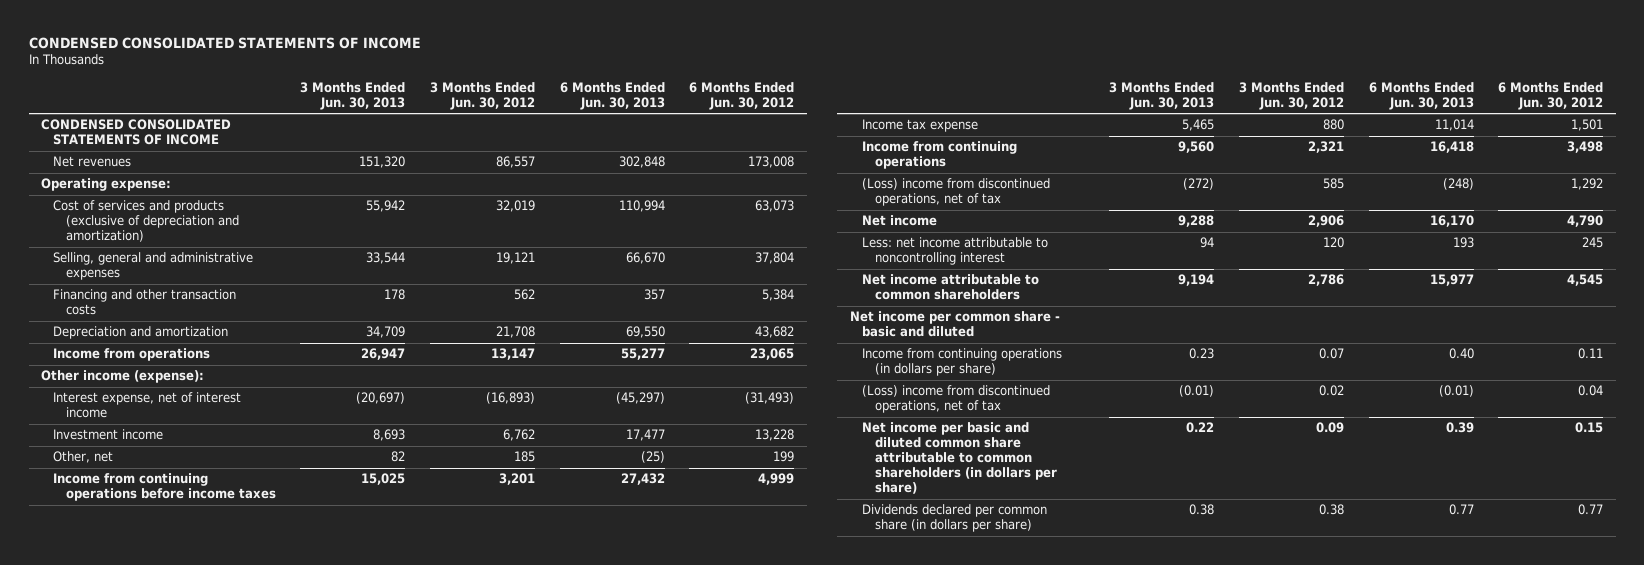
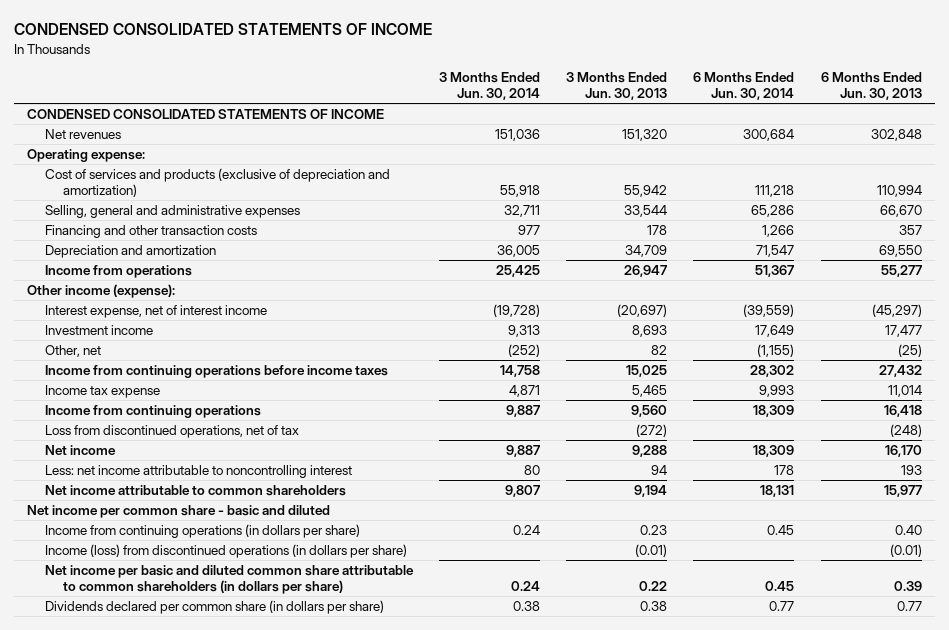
- | 3 Months Ended Jun. 30, 2013 | 3 Months Ended Jun. 30, 2012 | 6 Months Ended Jun. 30, 2013 | 6 Months Ended Jun. 30, 2012
+ | 3 Months Ended Jun. 30, 2014 | 3 Months Ended Jun. 30, 2013 | 6 Months Ended Jun. 30, 2014 | 6 Months Ended Jun. 30, 2013
- (Loss) income from discontinued operations, net of tax | (272) | 585 | (248) | 1,292
+ Loss from discontinued operations, net of tax | | (272) | | (248)
- (Loss) income from discontinued operations, net of tax | (0.01) | 0.02 | (0.01) | 0.04
+ Income (loss) from discontinued operations (in dollars per share) | | (0.01) | | (0.01)

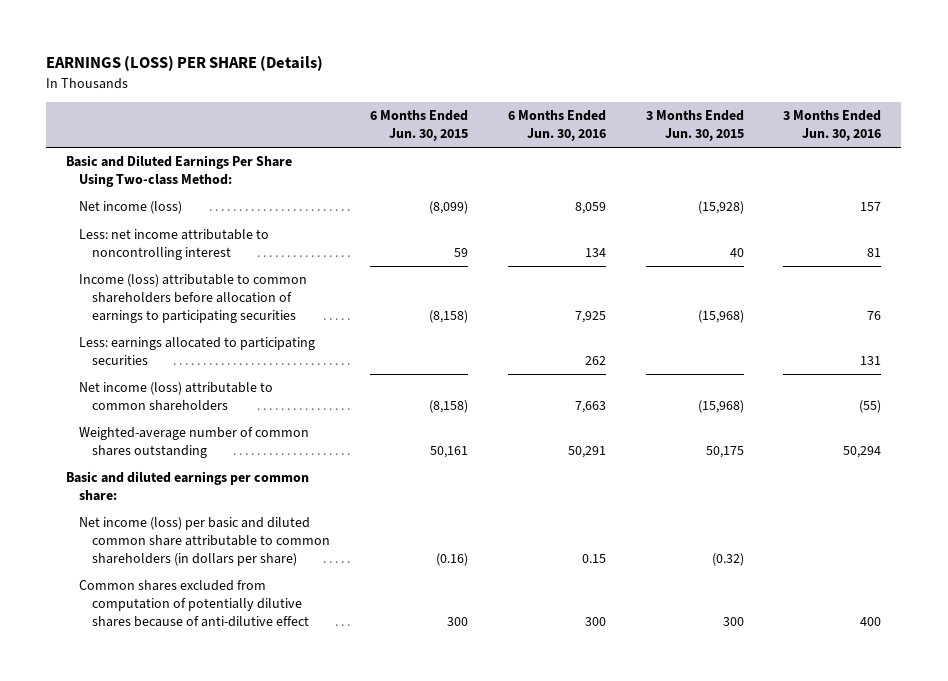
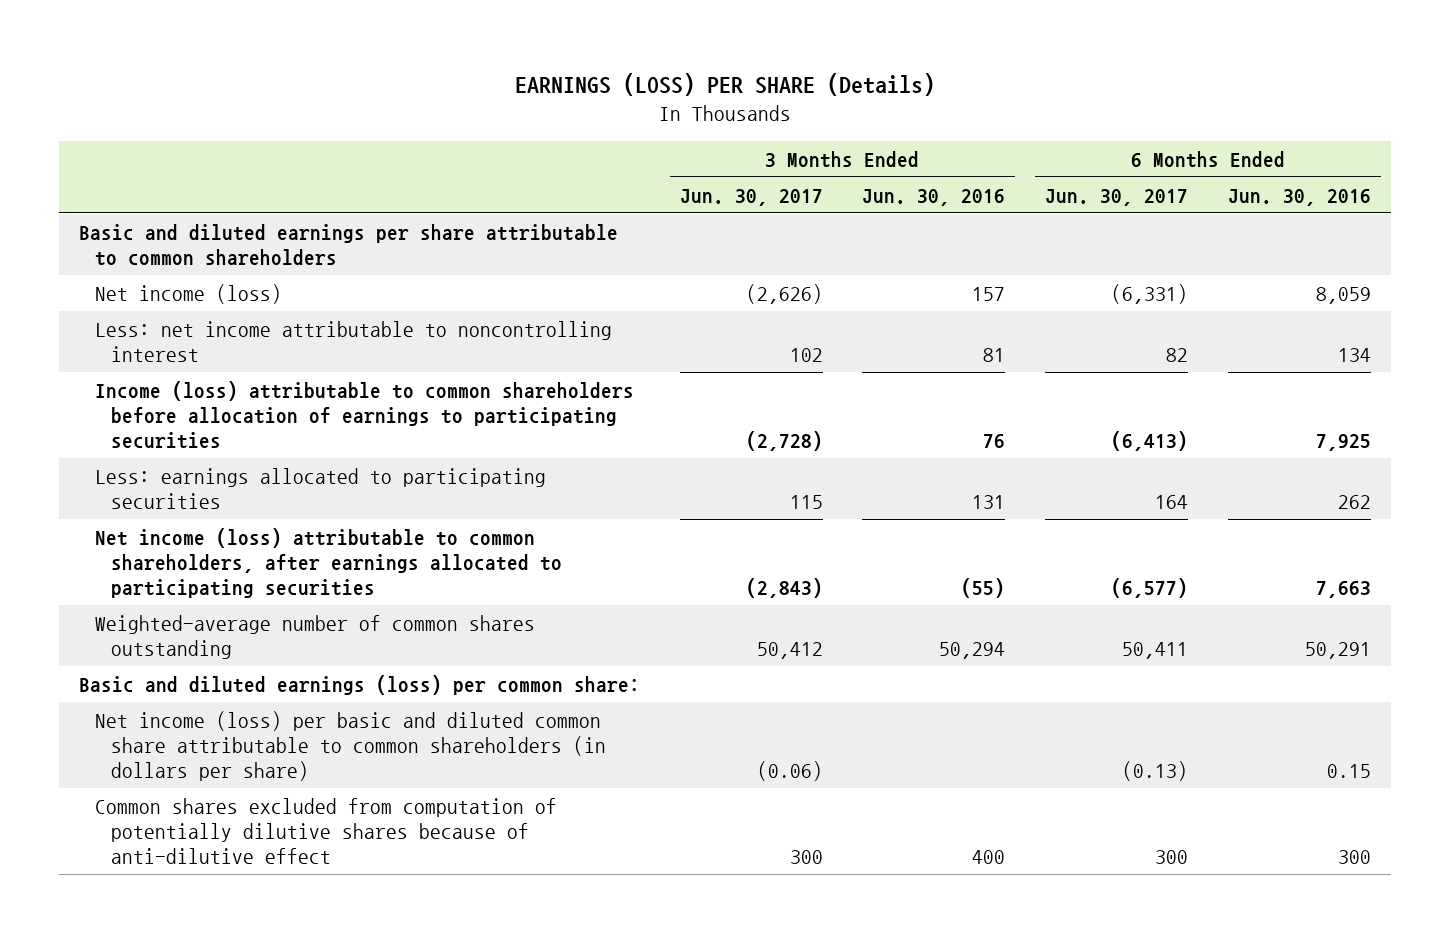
- | 6 Months Ended Jun. 30, 2015 | 6 Months Ended Jun. 30, 2016 | 3 Months Ended Jun. 30, 2015 | 3 Months Ended Jun. 30, 2016
+ | 3 Months Ended Jun. 30, 2017 | 3 Months Ended Jun. 30, 2016 | 6 Months Ended Jun. 30, 2017 | 6 Months Ended Jun. 30, 2016
- Basic and Diluted Earnings Per Share Using Two-class Method:
+ Basic and diluted earnings per share attributable to common shareholders
- Net income (loss) attributable to common shareholders | (8,158) | 7,663 | (15,968) | (55)
+ Net income (loss) attributable to common shareholders, after earnings allocated to participating securities | (2,843) | (55) | (6,577) | 7,663
- Basic and diluted earnings per common share:
+ Basic and diluted earnings (loss) per common share:

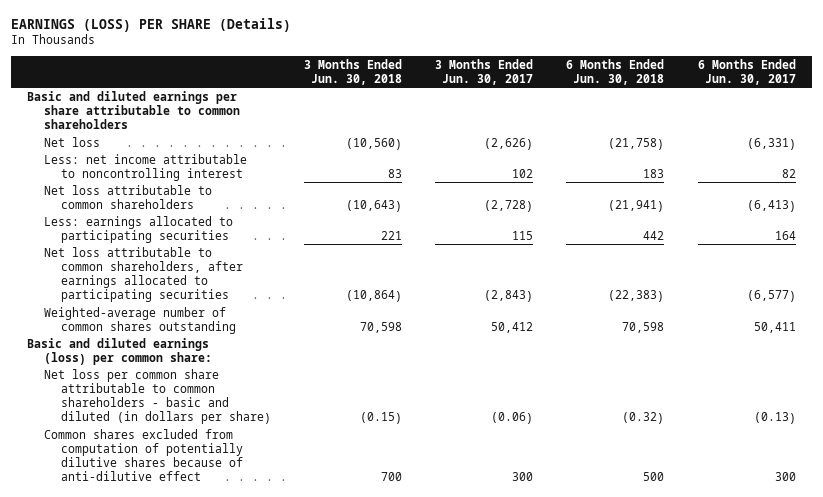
- | 3 Months Ended Jun. 30, 2017 | 3 Months Ended Jun. 30, 2016 | 6 Months Ended Jun. 30, 2017 | 6 Months Ended Jun. 30, 2016
+ | 3 Months Ended Jun. 30, 2018 | 3 Months Ended Jun. 30, 2017 | 6 Months Ended Jun. 30, 2018 | 6 Months Ended Jun. 30, 2017
- Net income (loss) | (2,626) | 157 | (6,331) | 8,059
+ Net loss | (10,560) | (2,626) | (21,758) | (6,331)
- Income (loss) attributable to common shareholders before allocation of earnings to participating securities | (2,728) | 76 | (6,413) | 7,925
+ Net loss attributable to common shareholders | (10,643) | (2,728) | (21,941) | (6,413)
- Net income (loss) attributable to common shareholders, after earnings allocated to participating securities | (2,843) | (55) | (6,577) | 7,663
+ Net loss attributable to common shareholders, after earnings allocated to participating securities | (10,864) | (2,843) | (22,383) | (6,577)
- Net income (loss) per basic and diluted common share attributable to common shareholders (in dollars per share) | (0.06) | | (0.13) | 0.15
+ Net loss per common share attributable to common shareholders - basic and diluted (in dollars per share) | (0.15) | (0.06) | (0.32) | (0.13)

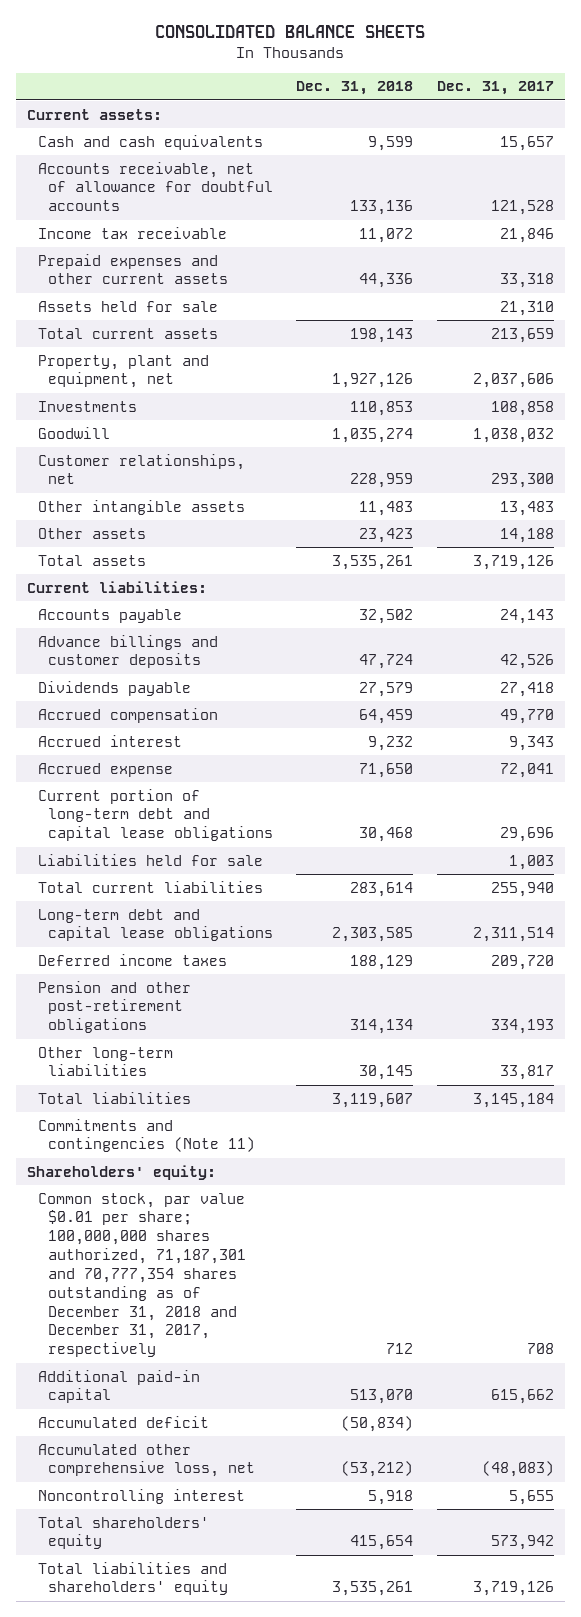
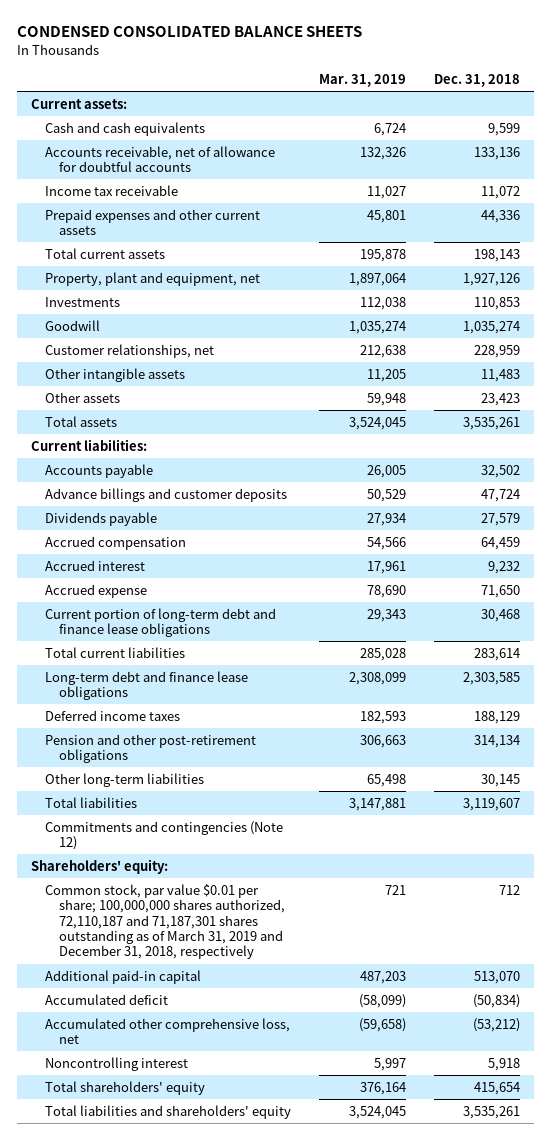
- CONSOLIDATED BALANCE SHEETS
+ CONDENSED CONSOLIDATED BALANCE SHEETS
- | Dec. 31, 2018 | Dec. 31, 2017
+ | Mar. 31, 2019 | Dec. 31, 2018
- Assets held for sale | | 21,310
- Current portion of long-term debt and capital lease obligations | 30,468 | 29,696
- Liabilities held for sale | | 1,003
+ Current portion of long-term debt and finance lease obligations | 29,343 | 30,468
- Long-term debt and capital lease obligations | 2,303,585 | 2,311,514
+ Long-term debt and finance lease obligations | 2,308,099 | 2,303,585
- Commitments and contingencies (Note 11)
+ Commitments and contingencies (Note 12)
- Common stock, par value $0.01 per share; 100,000,000 shares authorized, 71,187,301 and 70,777,354 shares outstanding as of December 31, 2018 and December 31, 2017, respectively | 712 | 708
+ Common stock, par value $0.01 per share; 100,000,000 shares authorized, 72,110,187 and 71,187,301 shares outstanding as of March 31, 2019 and December 31, 2018, respectively | 721 | 712

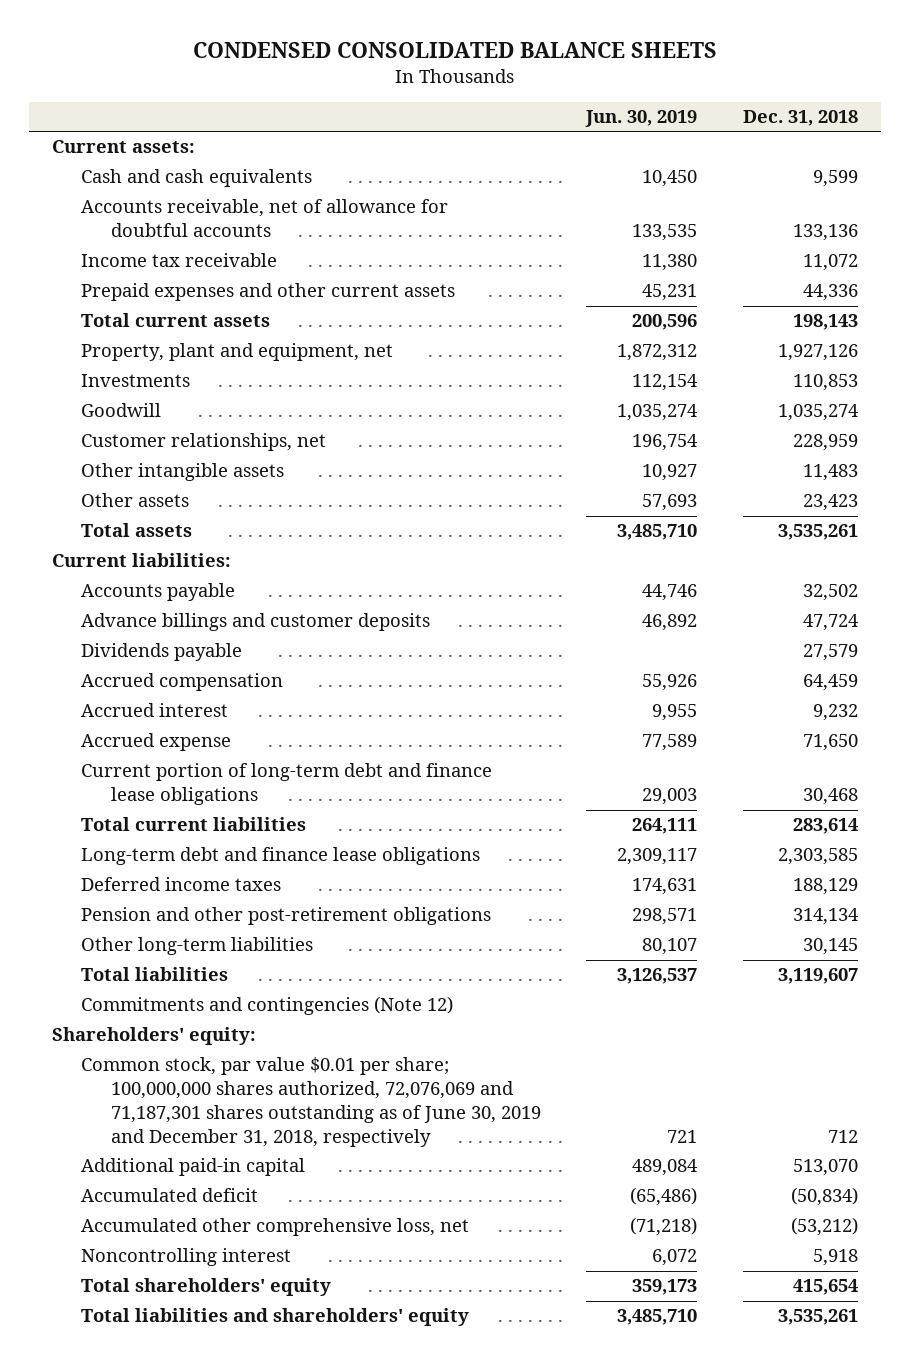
- | Mar. 31, 2019 | Dec. 31, 2018
+ | Jun. 30, 2019 | Dec. 31, 2018
- Common stock, par value $0.01 per share; 100,000,000 shares authorized, 72,110,187 and 71,187,301 shares outstanding as of March 31, 2019 and December 31, 2018, respectively | 721 | 712
+ Common stock, par value $0.01 per share; 100,000,000 shares authorized, 72,076,069 and 71,187,301 shares outstanding as of June 30, 2019 and December 31, 2018, respectively | 721 | 712

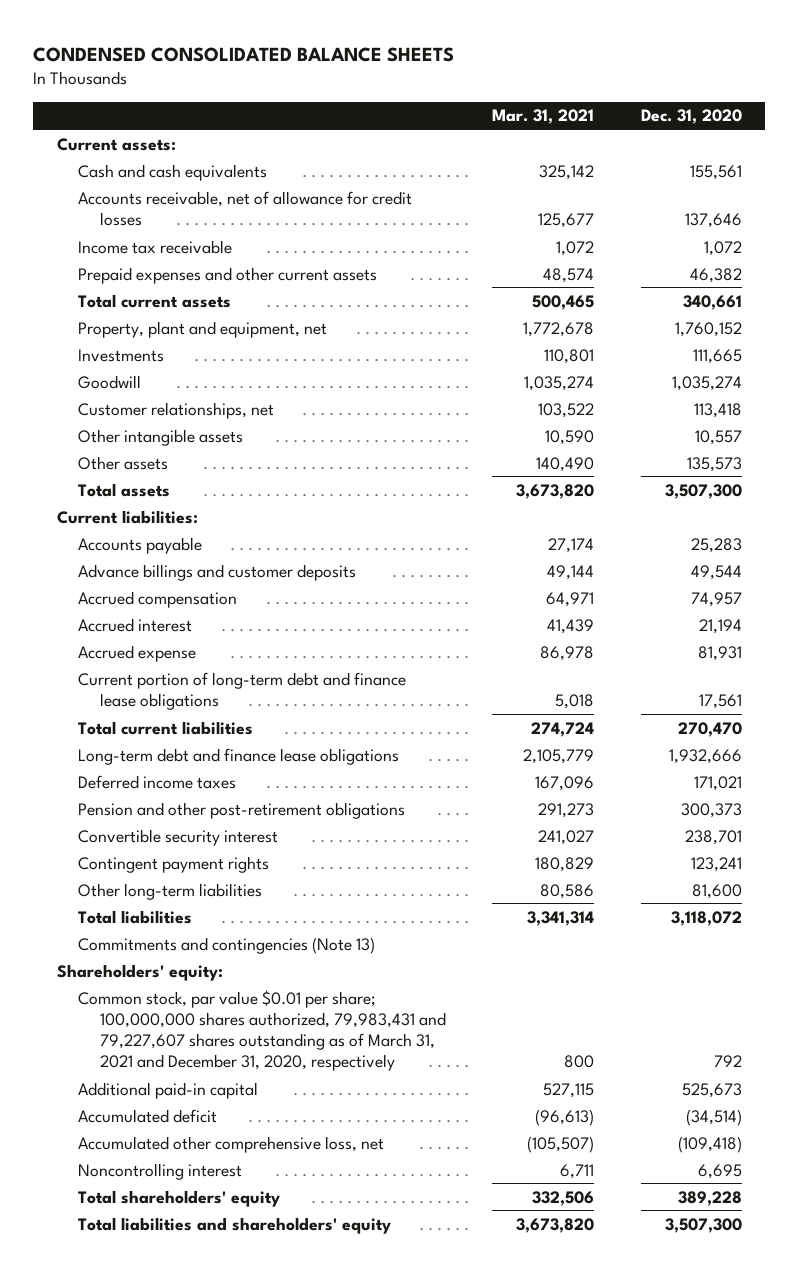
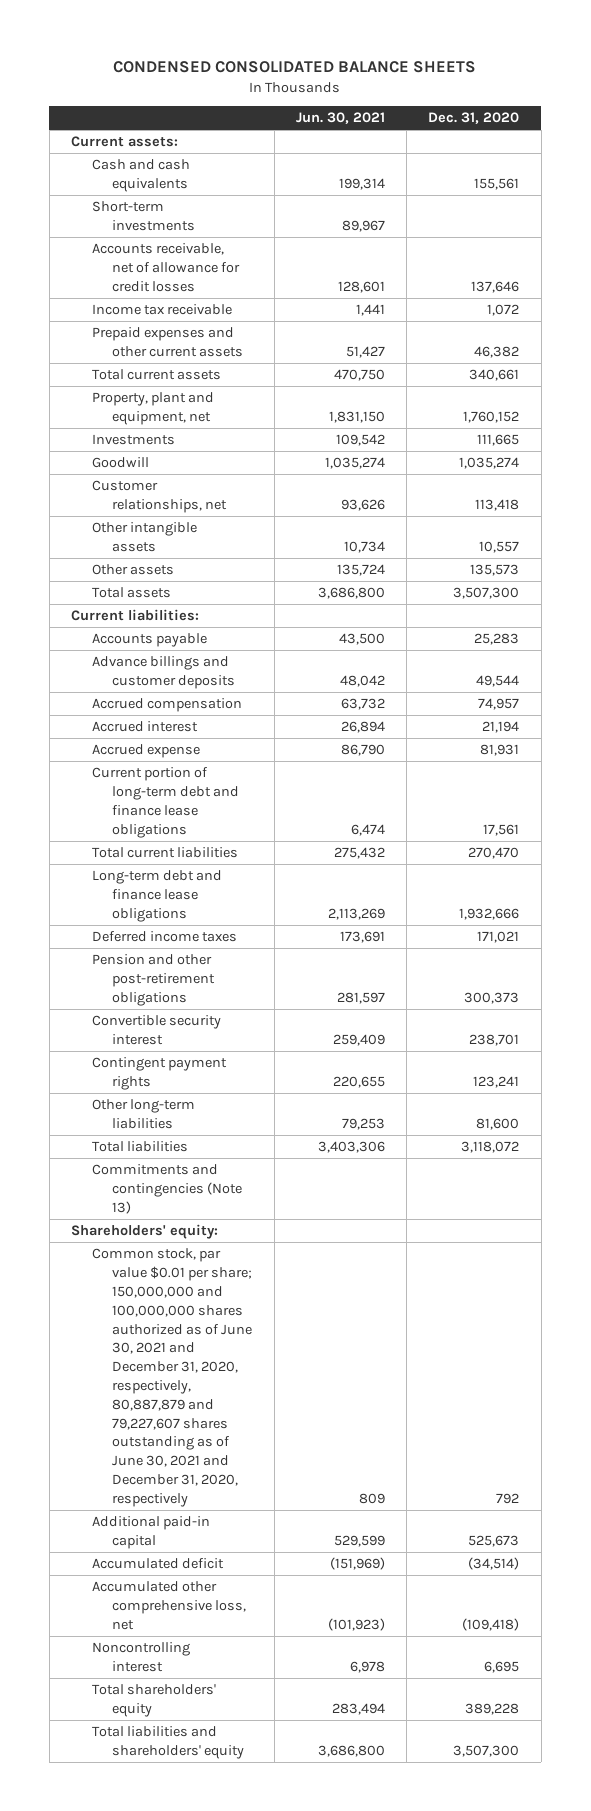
- | Mar. 31, 2021 | Dec. 31, 2020
+ | Jun. 30, 2021 | Dec. 31, 2020
+ Short-term investments | 89,967 |
- Common stock, par value $0.01 per share; 100,000,000 shares authorized, 79,983,431 and 79,227,607 shares outstanding as of March 31, 2021 and December 31, 2020, respectively | 800 | 792
+ Common stock, par value $0.01 per share; 150,000,000 and 100,000,000 shares authorized as of June 30, 2021 and December 31, 2020, respectively, 80,887,879 and 79,227,607 shares outstanding as of June 30, 2021 and December 31, 2020, respectively | 809 | 792

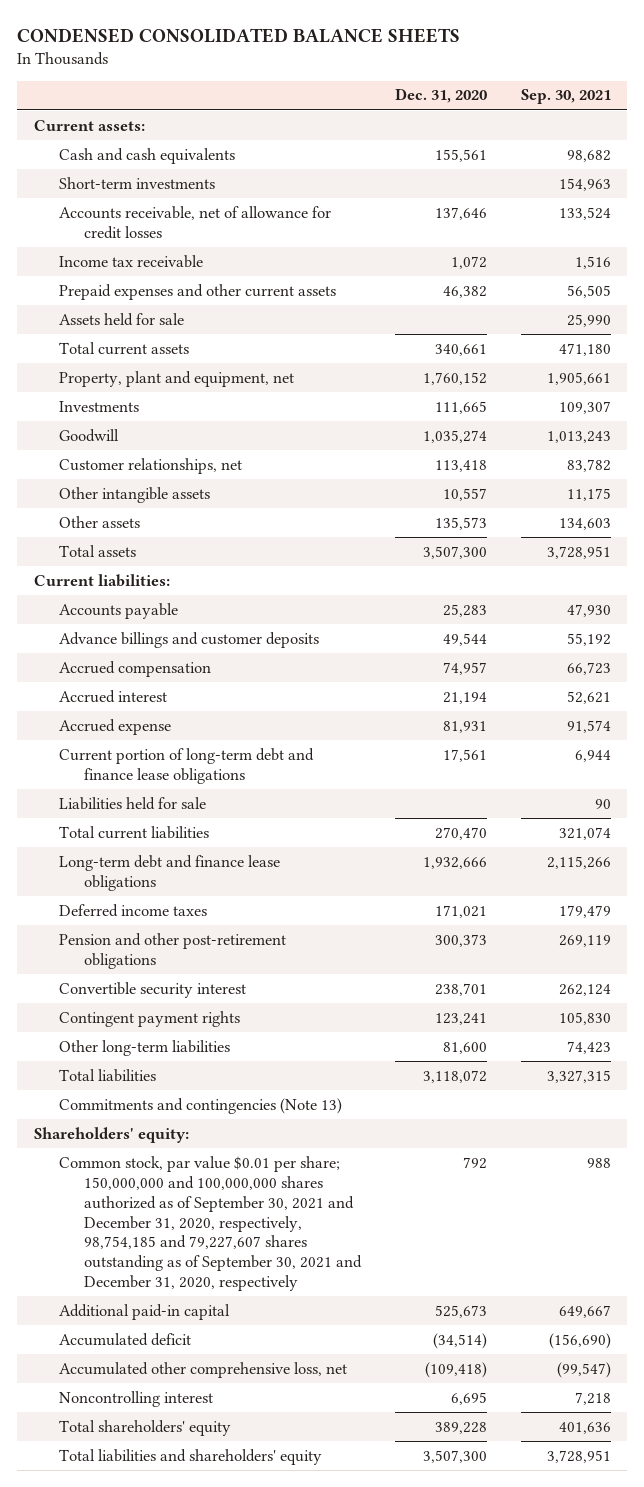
- | Jun. 30, 2021 | Dec. 31, 2020
+ | Dec. 31, 2020 | Sep. 30, 2021
+ Assets held for sale | | 25,990
+ Liabilities held for sale | | 90
- Common stock, par value $0.01 per share; 150,000,000 and 100,000,000 shares authorized as of June 30, 2021 and December 31, 2020, respectively, 80,887,879 and 79,227,607 shares outstanding as of June 30, 2021 and December 31, 2020, respectively | 809 | 792
+ Common stock, par value $0.01 per share; 150,000,000 and 100,000,000 shares authorized as of September 30, 2021 and December 31, 2020, respectively, 98,754,185 and 79,227,607 shares outstanding as of September 30, 2021 and December 31, 2020, respectively | 792 | 988

